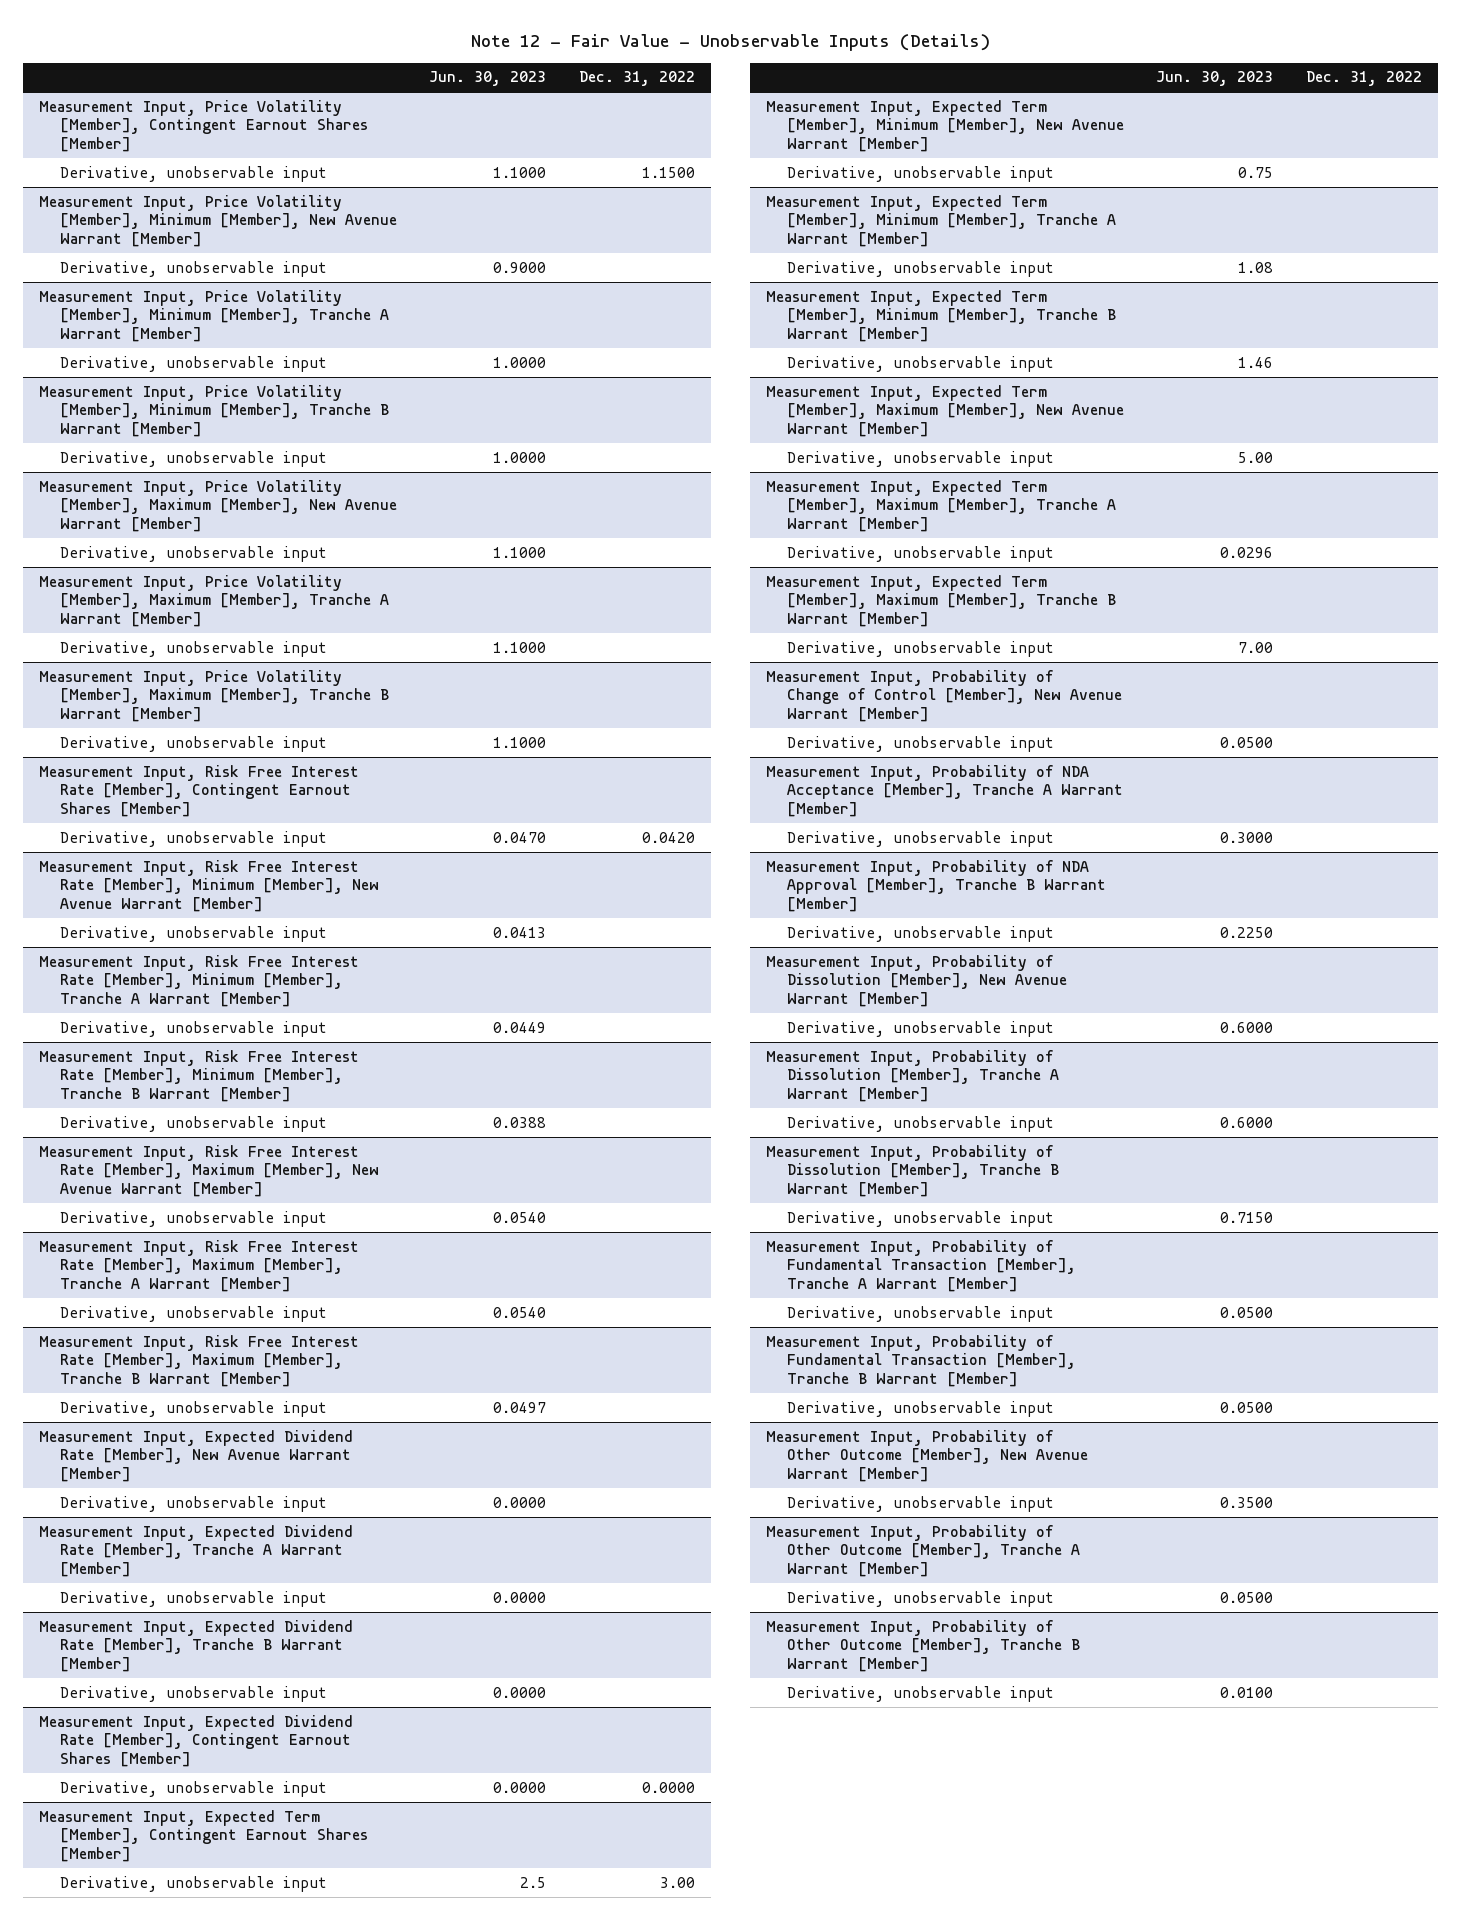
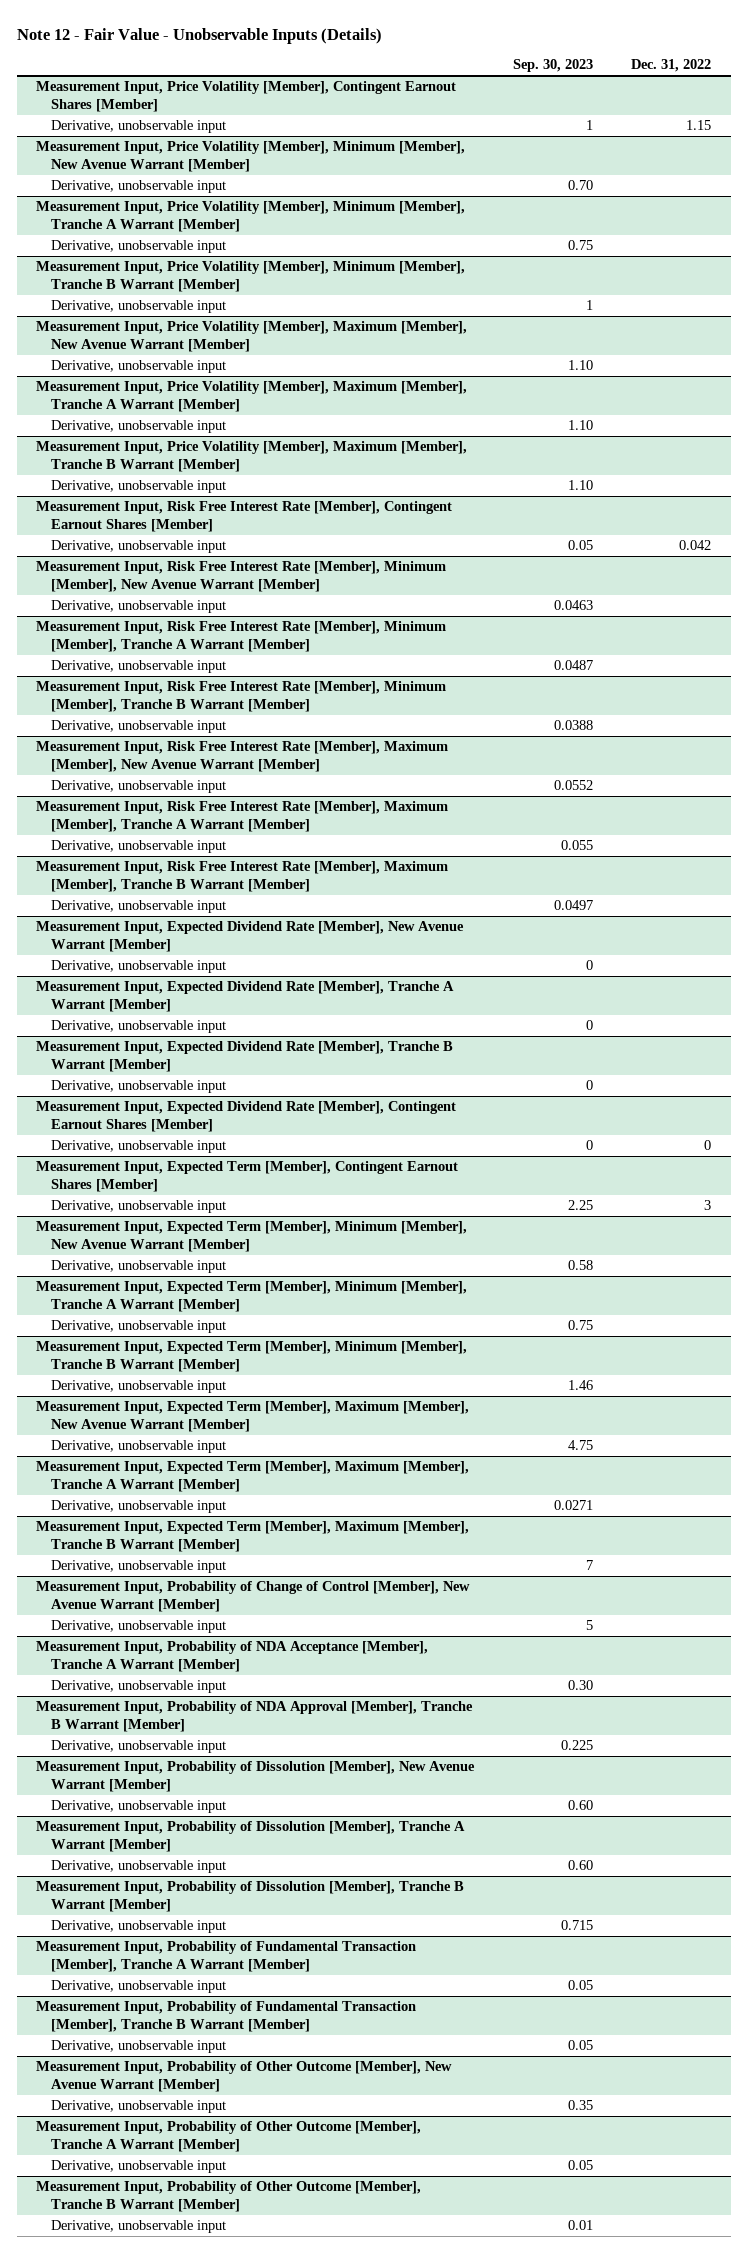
- | Jun. 30, 2023 | Dec. 31, 2022
+ | Sep. 30, 2023 | Dec. 31, 2022
@ Measurement Input, Price Volatility [Member], Contingent Earnout Shares [Member]
- Derivative, unobservable input | 1.1000 | 1.1500
+ Derivative, unobservable input | 1 | 1.15
@ Measurement Input, Risk Free Interest Rate [Member], Contingent Earnout Shares [Member]
- Derivative, unobservable input | 0.0470 | 0.0420
+ Derivative, unobservable input | 0.05 | 0.042
@ Measurement Input, Expected Dividend Rate [Member], Contingent Earnout Shares [Member]
- Derivative, unobservable input | 0.0000 | 0.0000
+ Derivative, unobservable input | 0 | 0
@ Measurement Input, Expected Term [Member], Contingent Earnout Shares [Member]
- Derivative, unobservable input | 2.5 | 3.00
+ Derivative, unobservable input | 2.25 | 3

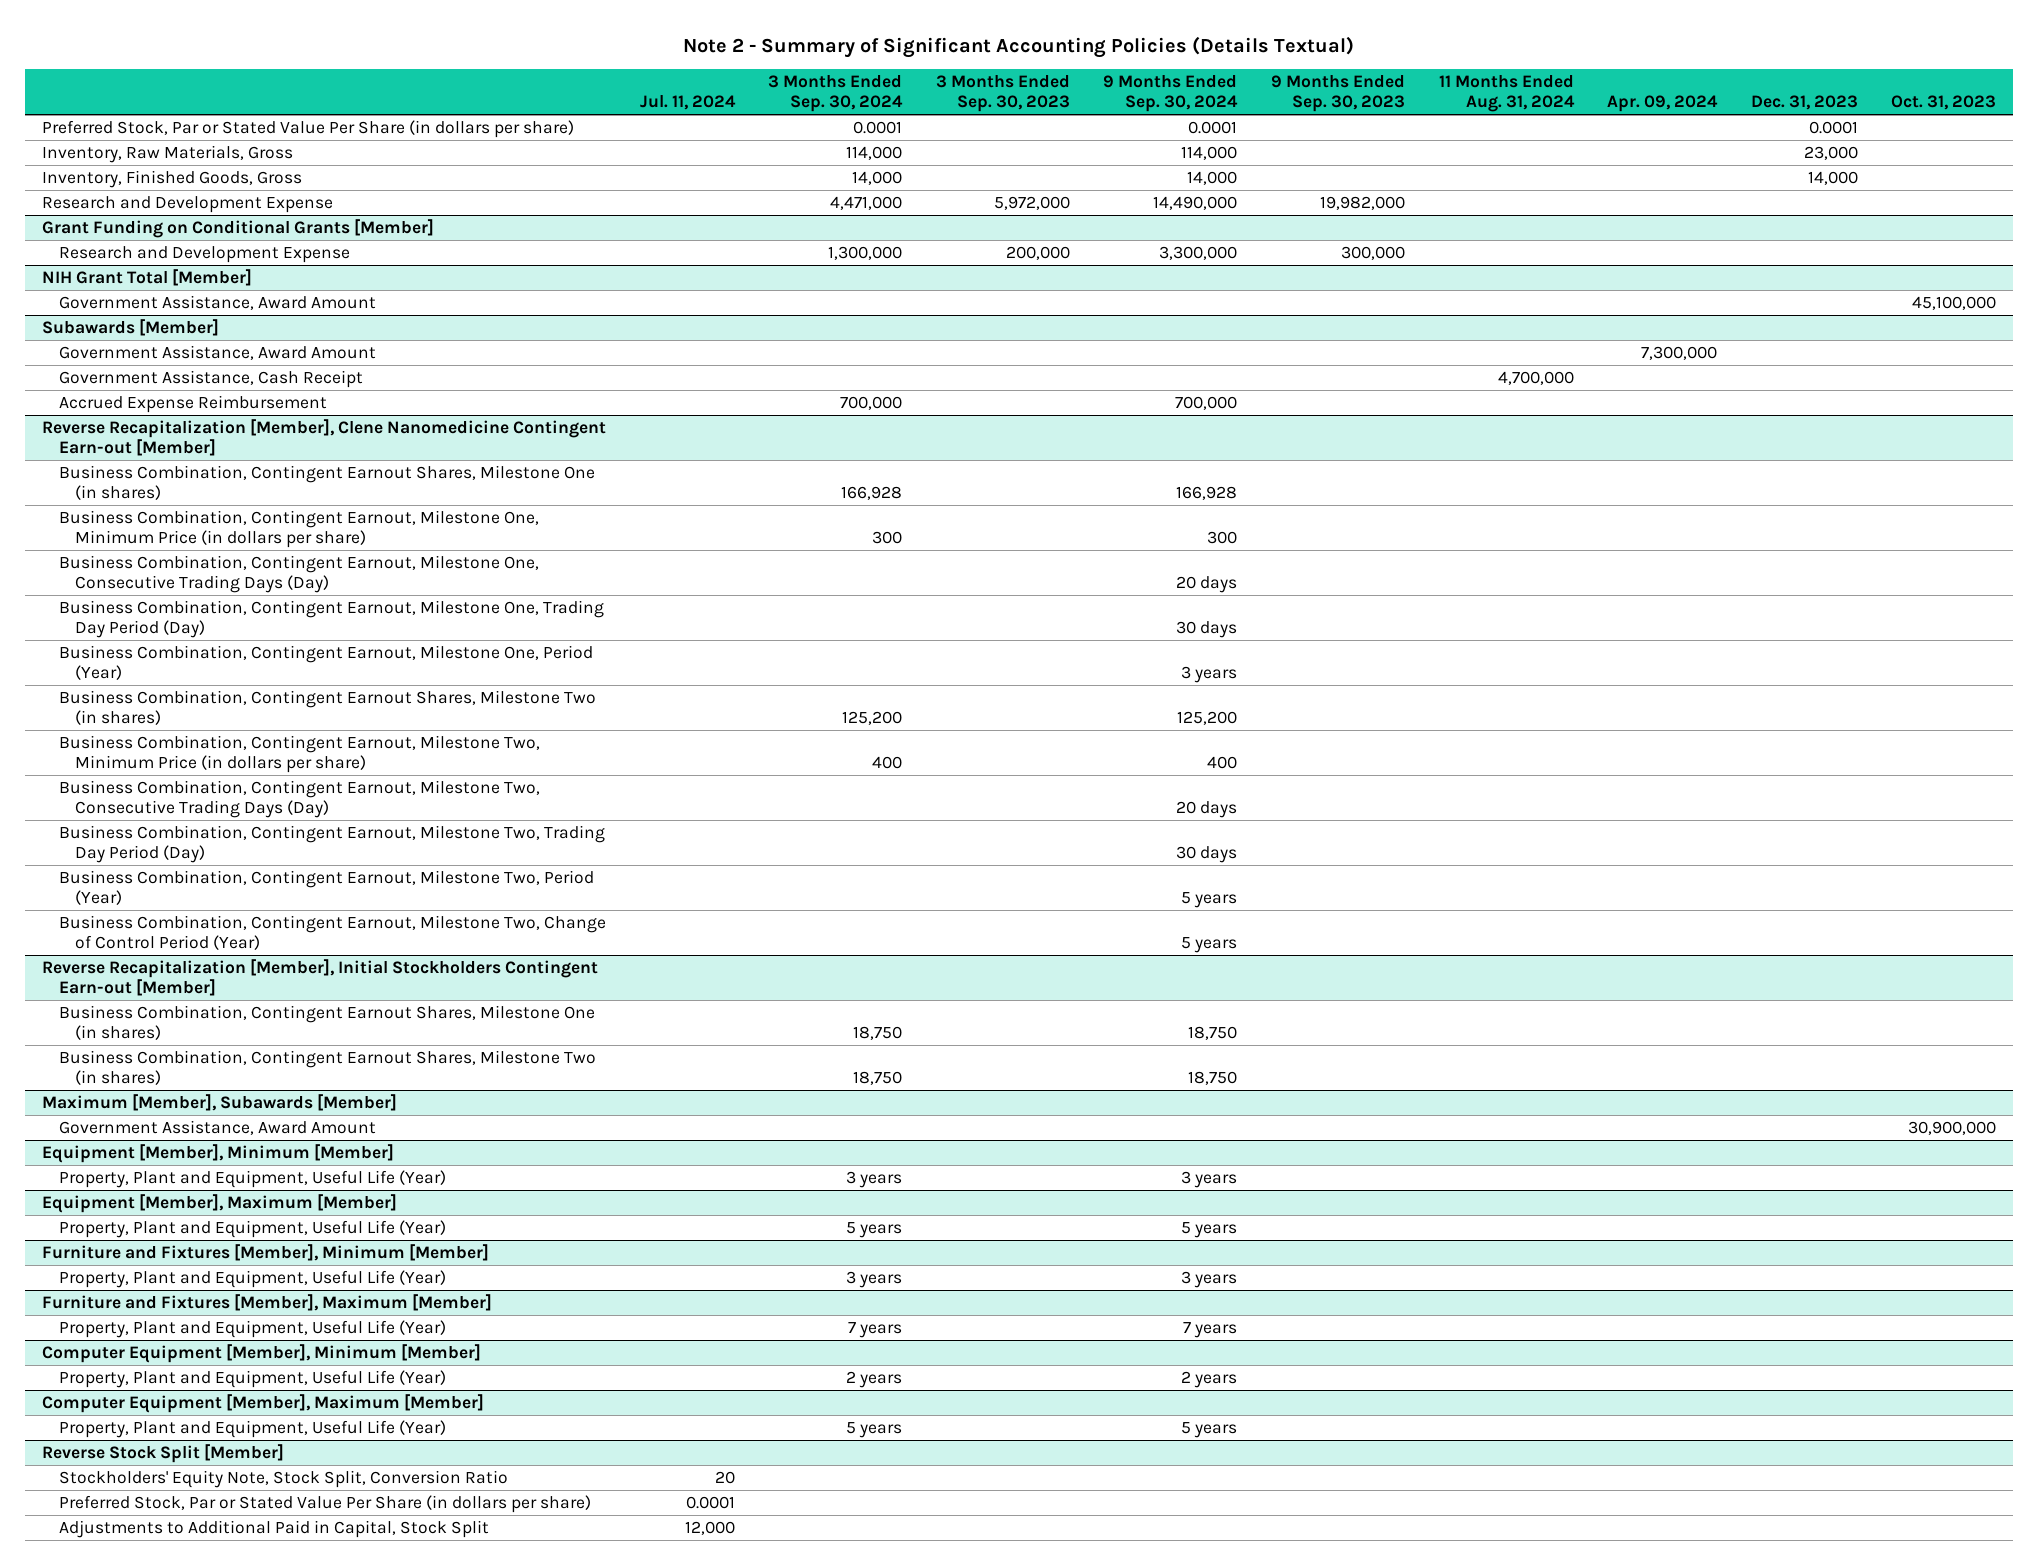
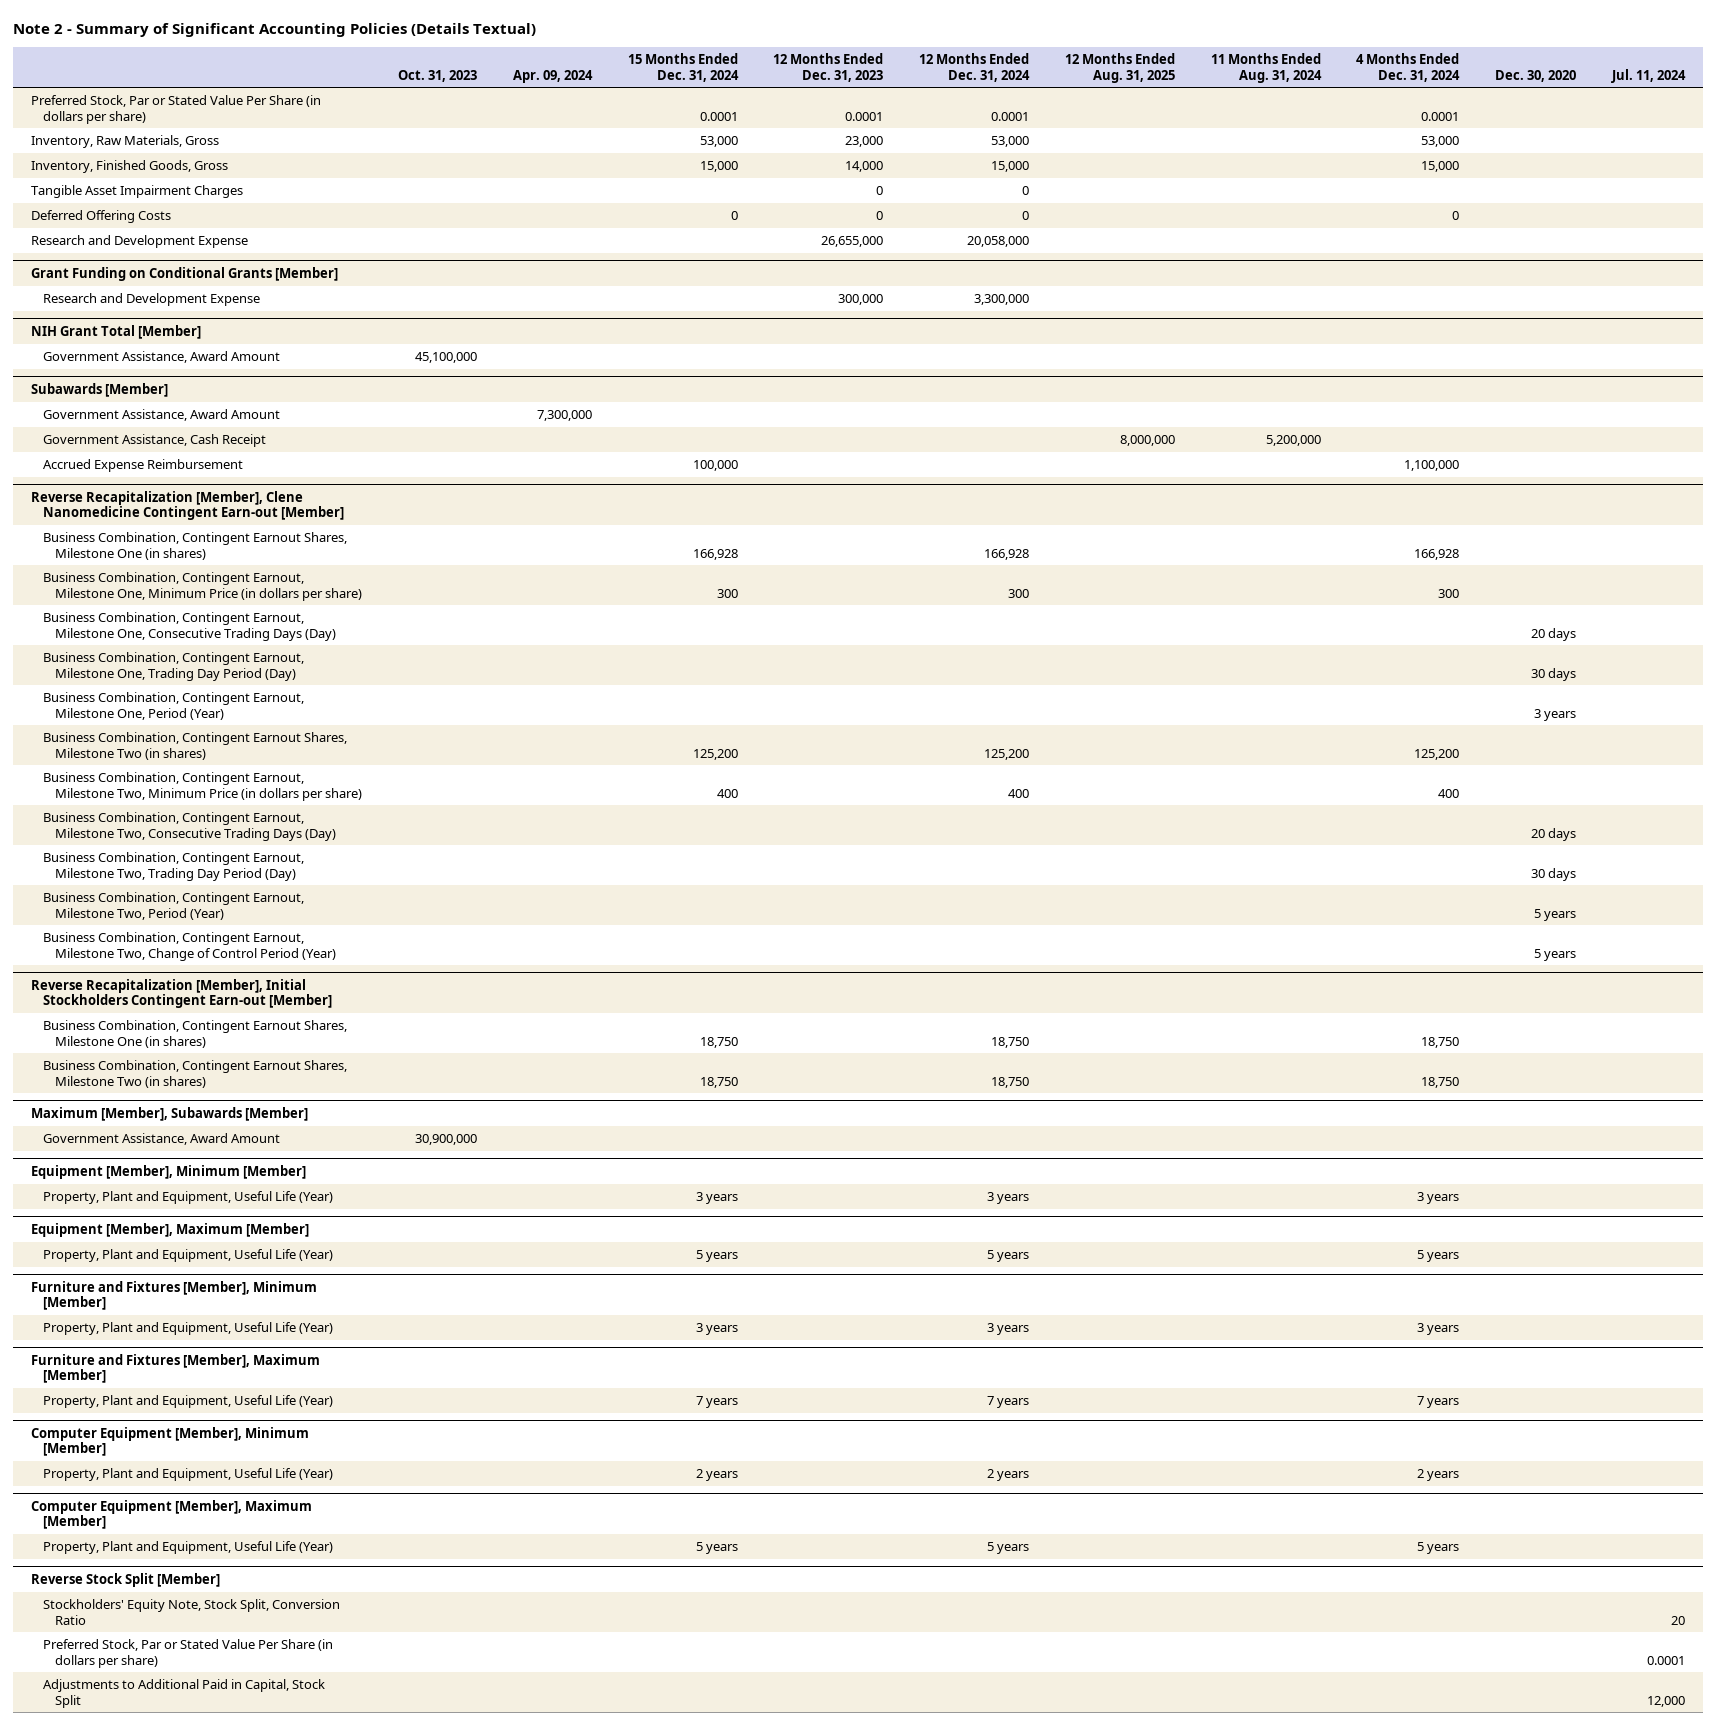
- | Jul. 11, 2024 | 3 Months Ended Sep. 30, 2024 | 3 Months Ended Sep. 30, 2023 | 9 Months Ended Sep. 30, 2024 | 9 Months Ended Sep. 30, 2023 | 11 Months Ended Aug. 31, 2024 | Apr. 09, 2024 | Dec. 31, 2023 | Oct. 31, 2023
+ | Oct. 31, 2023 | Apr. 09, 2024 | 15 Months Ended Dec. 31, 2024 | 12 Months Ended Dec. 31, 2023 | 12 Months Ended Dec. 31, 2024 | 12 Months Ended Aug. 31, 2025 | 11 Months Ended Aug. 31, 2024 | 4 Months Ended Dec. 31, 2024 | Dec. 30, 2020 | Jul. 11, 2024
+ Tangible Asset Impairment Charges | | | | 0 | 0 | | | | |
+ Deferred Offering Costs | | | 0 | 0 | 0 | | | 0 | |
@ Subawards [Member]
- Government Assistance, Cash Receipt | | | | | | 4,700,000 | | |
+ Government Assistance, Cash Receipt | | | | | | 8,000,000 | 5,200,000 | | |

